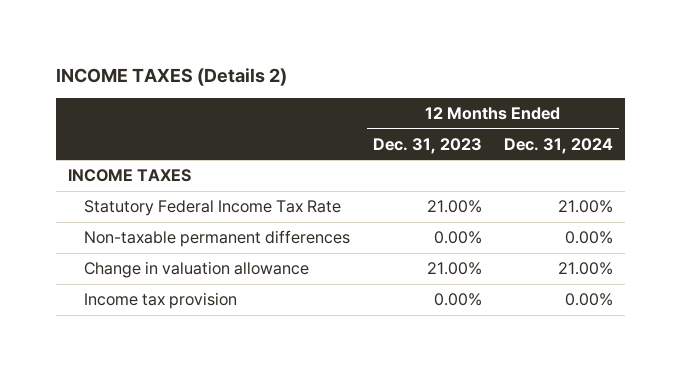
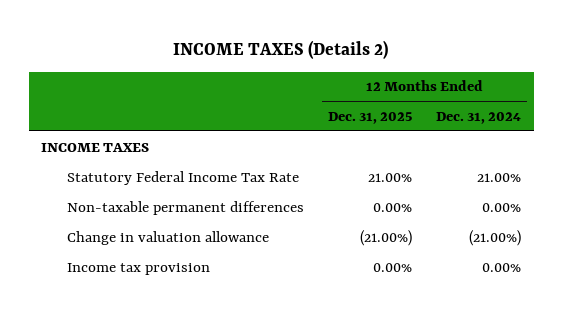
- | 12 Months Ended Dec. 31, 2023 | 12 Months Ended Dec. 31, 2024
+ | 12 Months Ended Dec. 31, 2025 | 12 Months Ended Dec. 31, 2024
- Change in valuation allowance | 21.00% | 21.00%
+ Change in valuation allowance | (21.00%) | (21.00%)

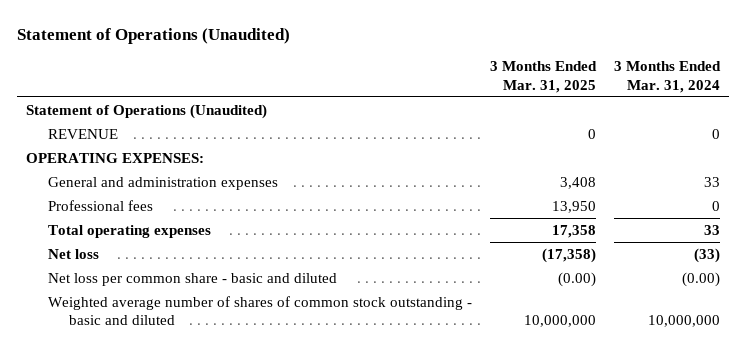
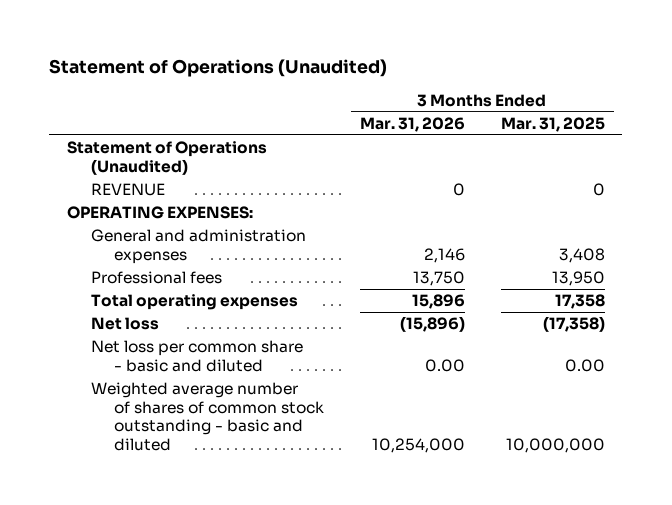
- | 3 Months Ended Mar. 31, 2025 | 3 Months Ended Mar. 31, 2024
+ | 3 Months Ended Mar. 31, 2026 | 3 Months Ended Mar. 31, 2025
- Net loss per common share - basic and diluted | (0.00) | (0.00)
+ Net loss per common share - basic and diluted | 0.00 | 0.00

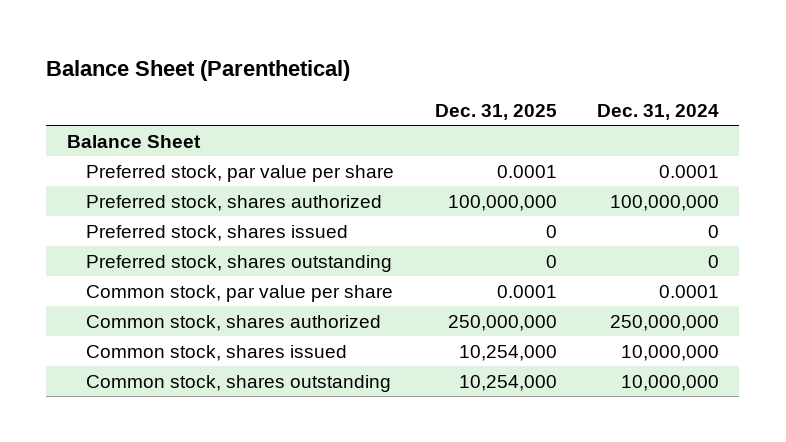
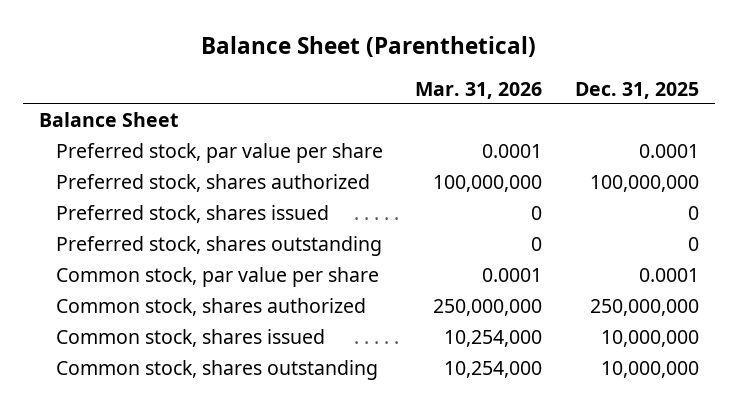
- | Dec. 31, 2025 | Dec. 31, 2024
+ | Mar. 31, 2026 | Dec. 31, 2025
- Common stock, shares issued | 10,254,000 | 10,000,000
- Common stock, shares outstanding | 10,254,000 | 10,000,000
+ Common stock, shares issued | 10,254,000 | 10,000,000
+ Common stock, shares outstanding | 10,254,000 | 10,000,000

